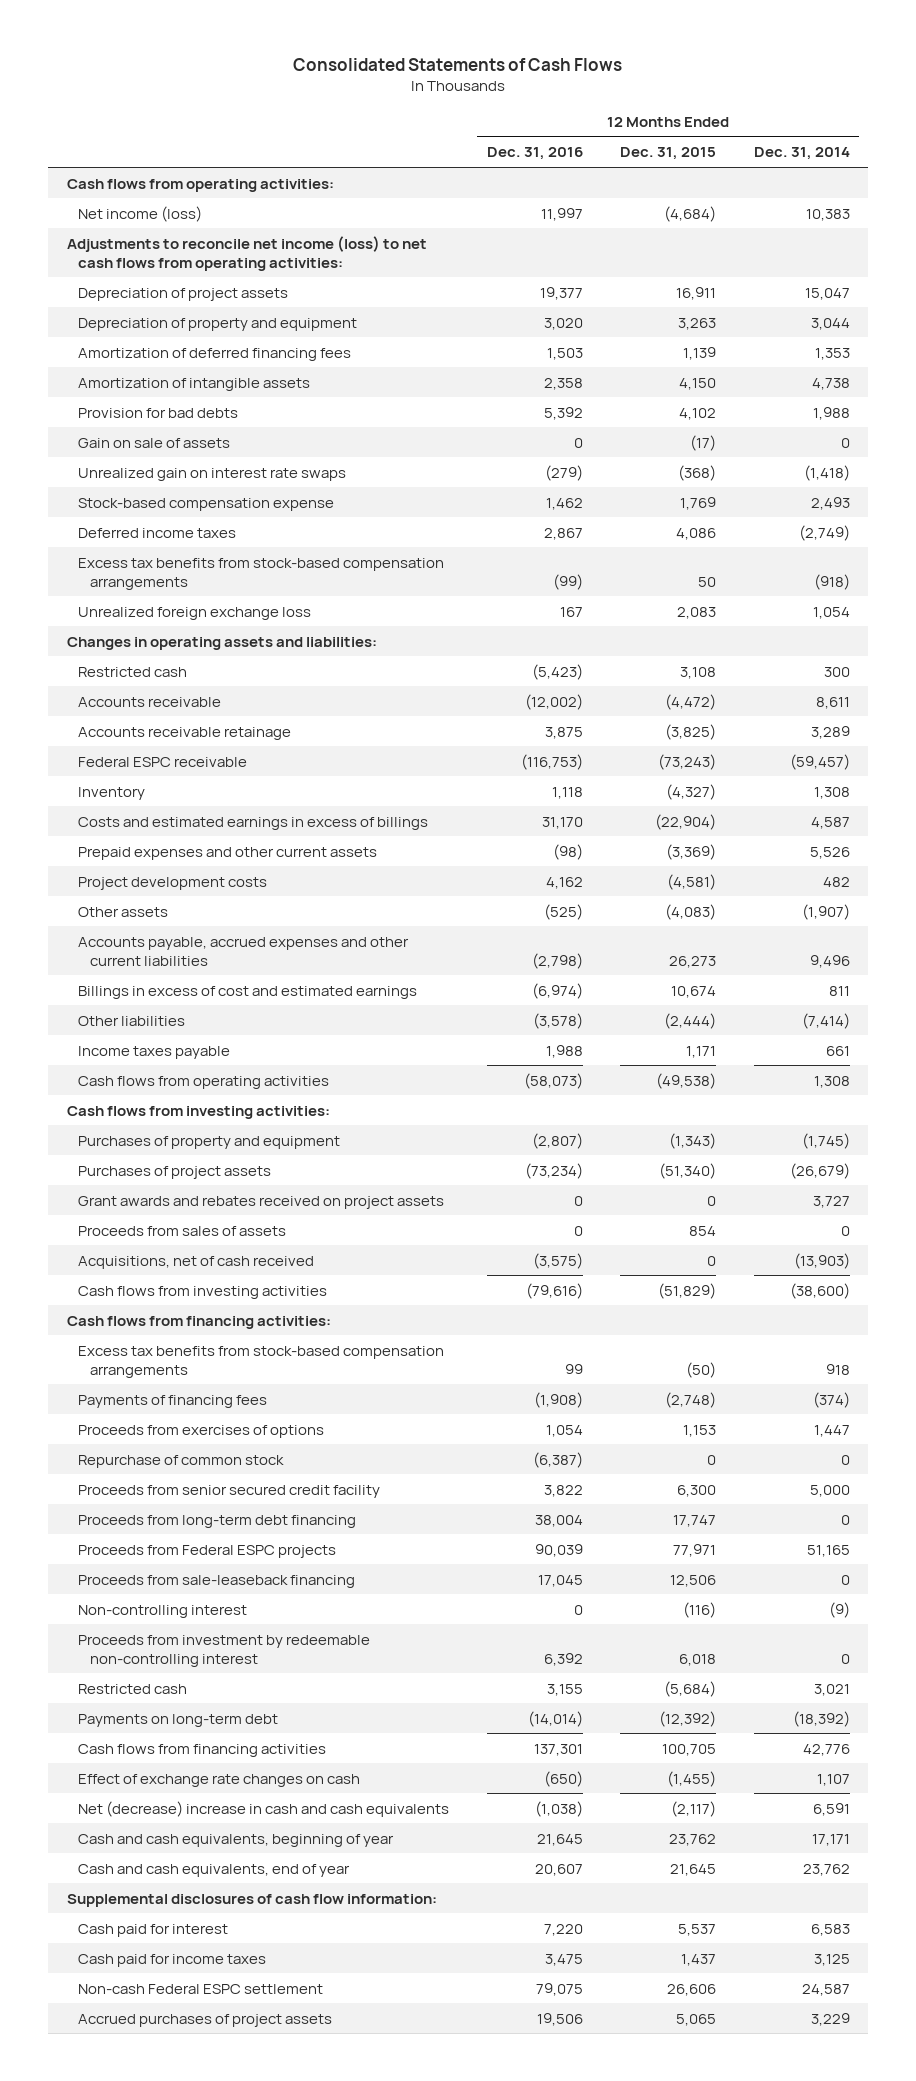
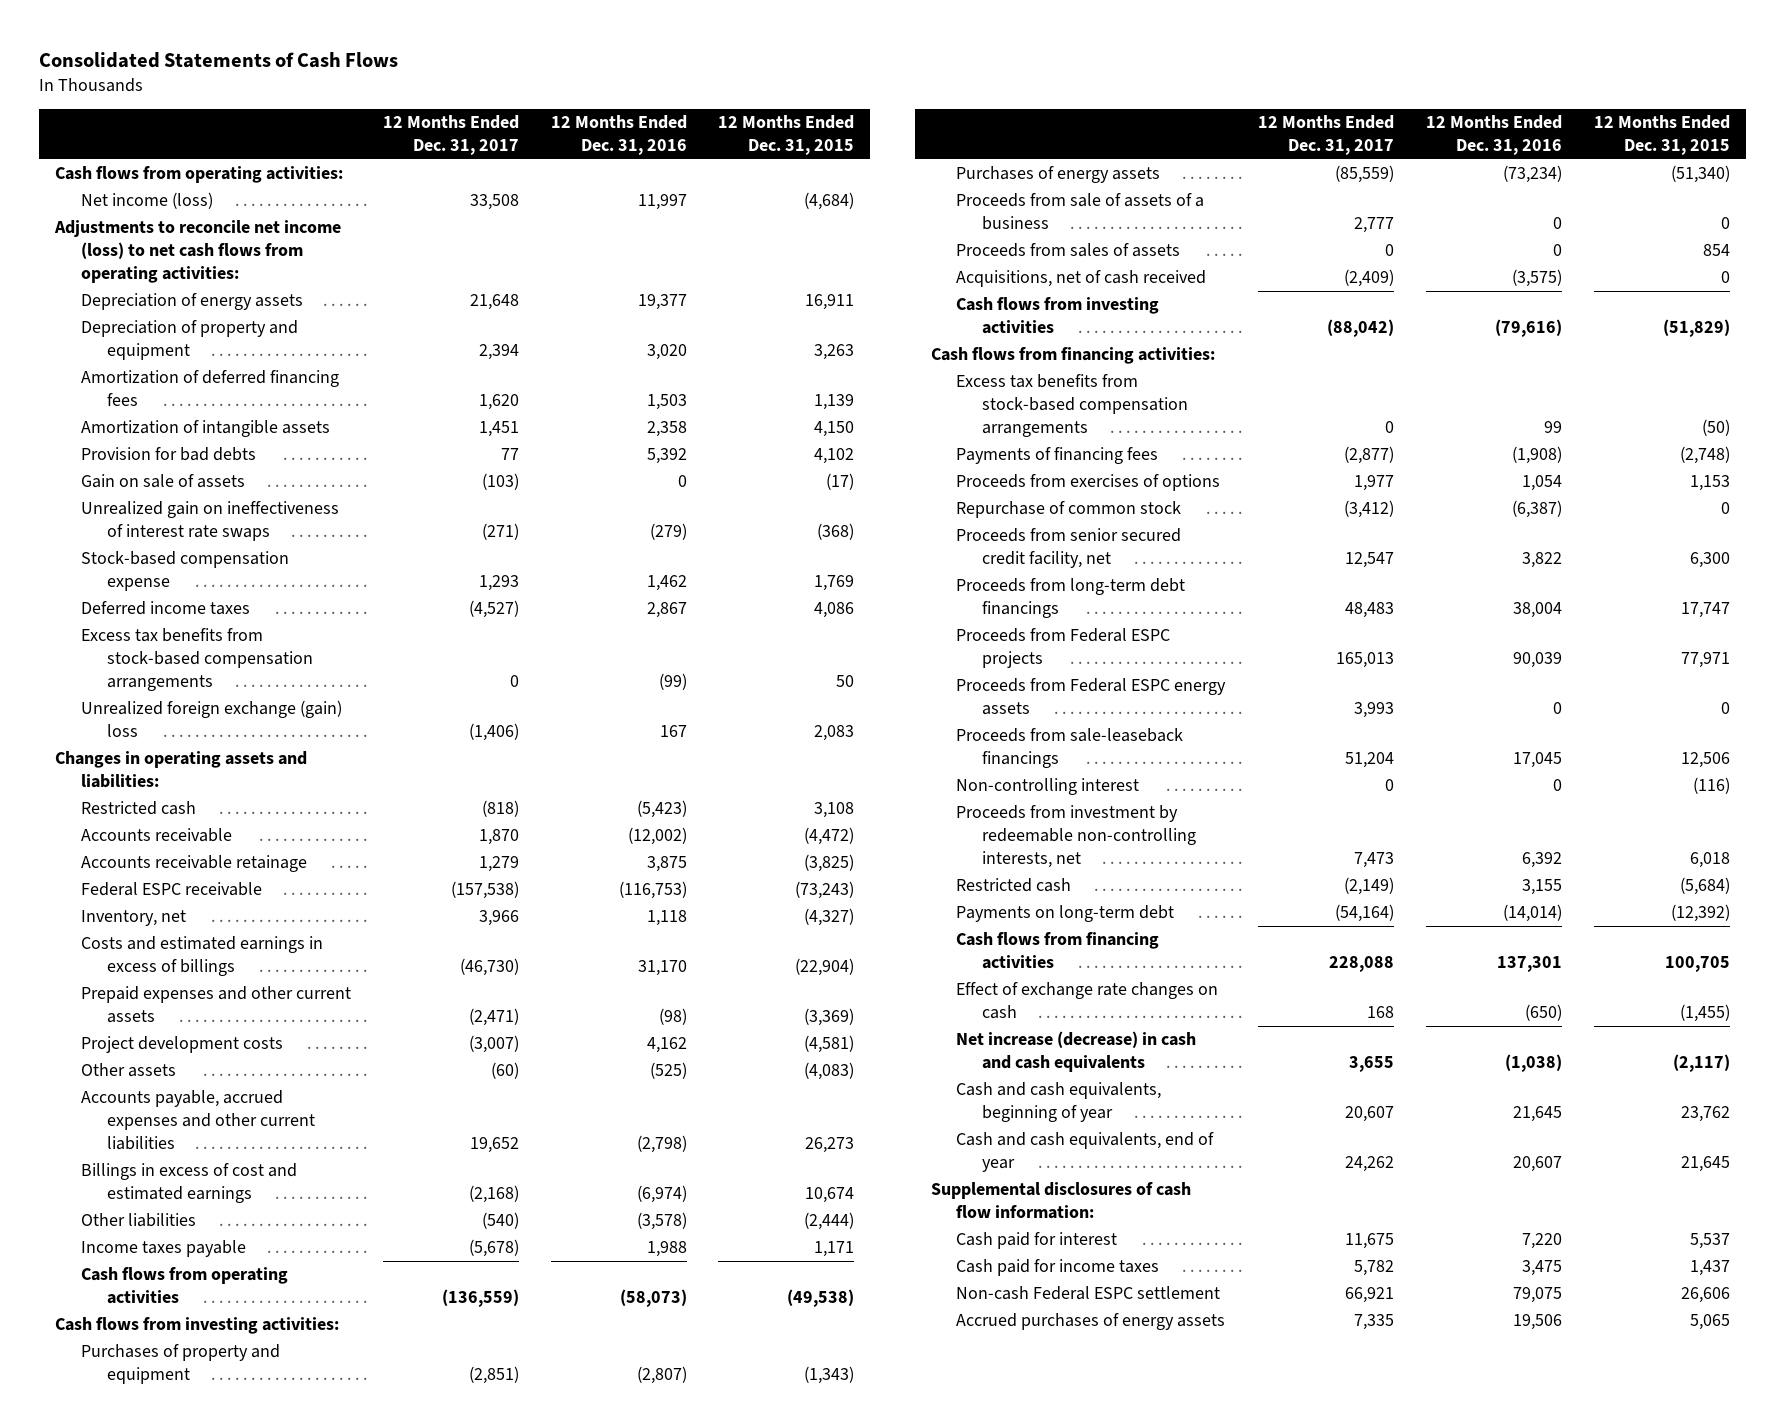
- | 12 Months Ended Dec. 31, 2016 | 12 Months Ended Dec. 31, 2015 | 12 Months Ended Dec. 31, 2014
+ | 12 Months Ended Dec. 31, 2017 | 12 Months Ended Dec. 31, 2016 | 12 Months Ended Dec. 31, 2015
- Depreciation of project assets | 19,377 | 16,911 | 15,047
+ Depreciation of energy assets | 21,648 | 19,377 | 16,911
- Unrealized gain on interest rate swaps | (279) | (368) | (1,418)
+ Unrealized gain on ineffectiveness of interest rate swaps | (271) | (279) | (368)
- Unrealized foreign exchange loss | 167 | 2,083 | 1,054
+ Unrealized foreign exchange (gain) loss | (1,406) | 167 | 2,083
- Inventory | 1,118 | (4,327) | 1,308
+ Inventory, net | 3,966 | 1,118 | (4,327)
- Purchases of project assets | (73,234) | (51,340) | (26,679)
- Grant awards and rebates received on project assets | 0 | 0 | 3,727
+ Purchases of energy assets | (85,559) | (73,234) | (51,340)
+ Proceeds from sale of assets of a business | 2,777 | 0 | 0
- Proceeds from senior secured credit facility | 3,822 | 6,300 | 5,000
- Proceeds from long-term debt financing | 38,004 | 17,747 | 0
+ Proceeds from senior secured credit facility, net | 12,547 | 3,822 | 6,300
+ Proceeds from long-term debt financings | 48,483 | 38,004 | 17,747
- Proceeds from sale-leaseback financing | 17,045 | 12,506 | 0
+ Proceeds from Federal ESPC energy assets | 3,993 | 0 | 0
+ Proceeds from sale-leaseback financings | 51,204 | 17,045 | 12,506
- Proceeds from investment by redeemable non-controlling interest | 6,392 | 6,018 | 0
+ Proceeds from investment by redeemable non-controlling interests, net | 7,473 | 6,392 | 6,018
- Net (decrease) increase in cash and cash equivalents | (1,038) | (2,117) | 6,591
+ Net increase (decrease) in cash and cash equivalents | 3,655 | (1,038) | (2,117)
- Accrued purchases of project assets | 19,506 | 5,065 | 3,229
+ Accrued purchases of energy assets | 7,335 | 19,506 | 5,065

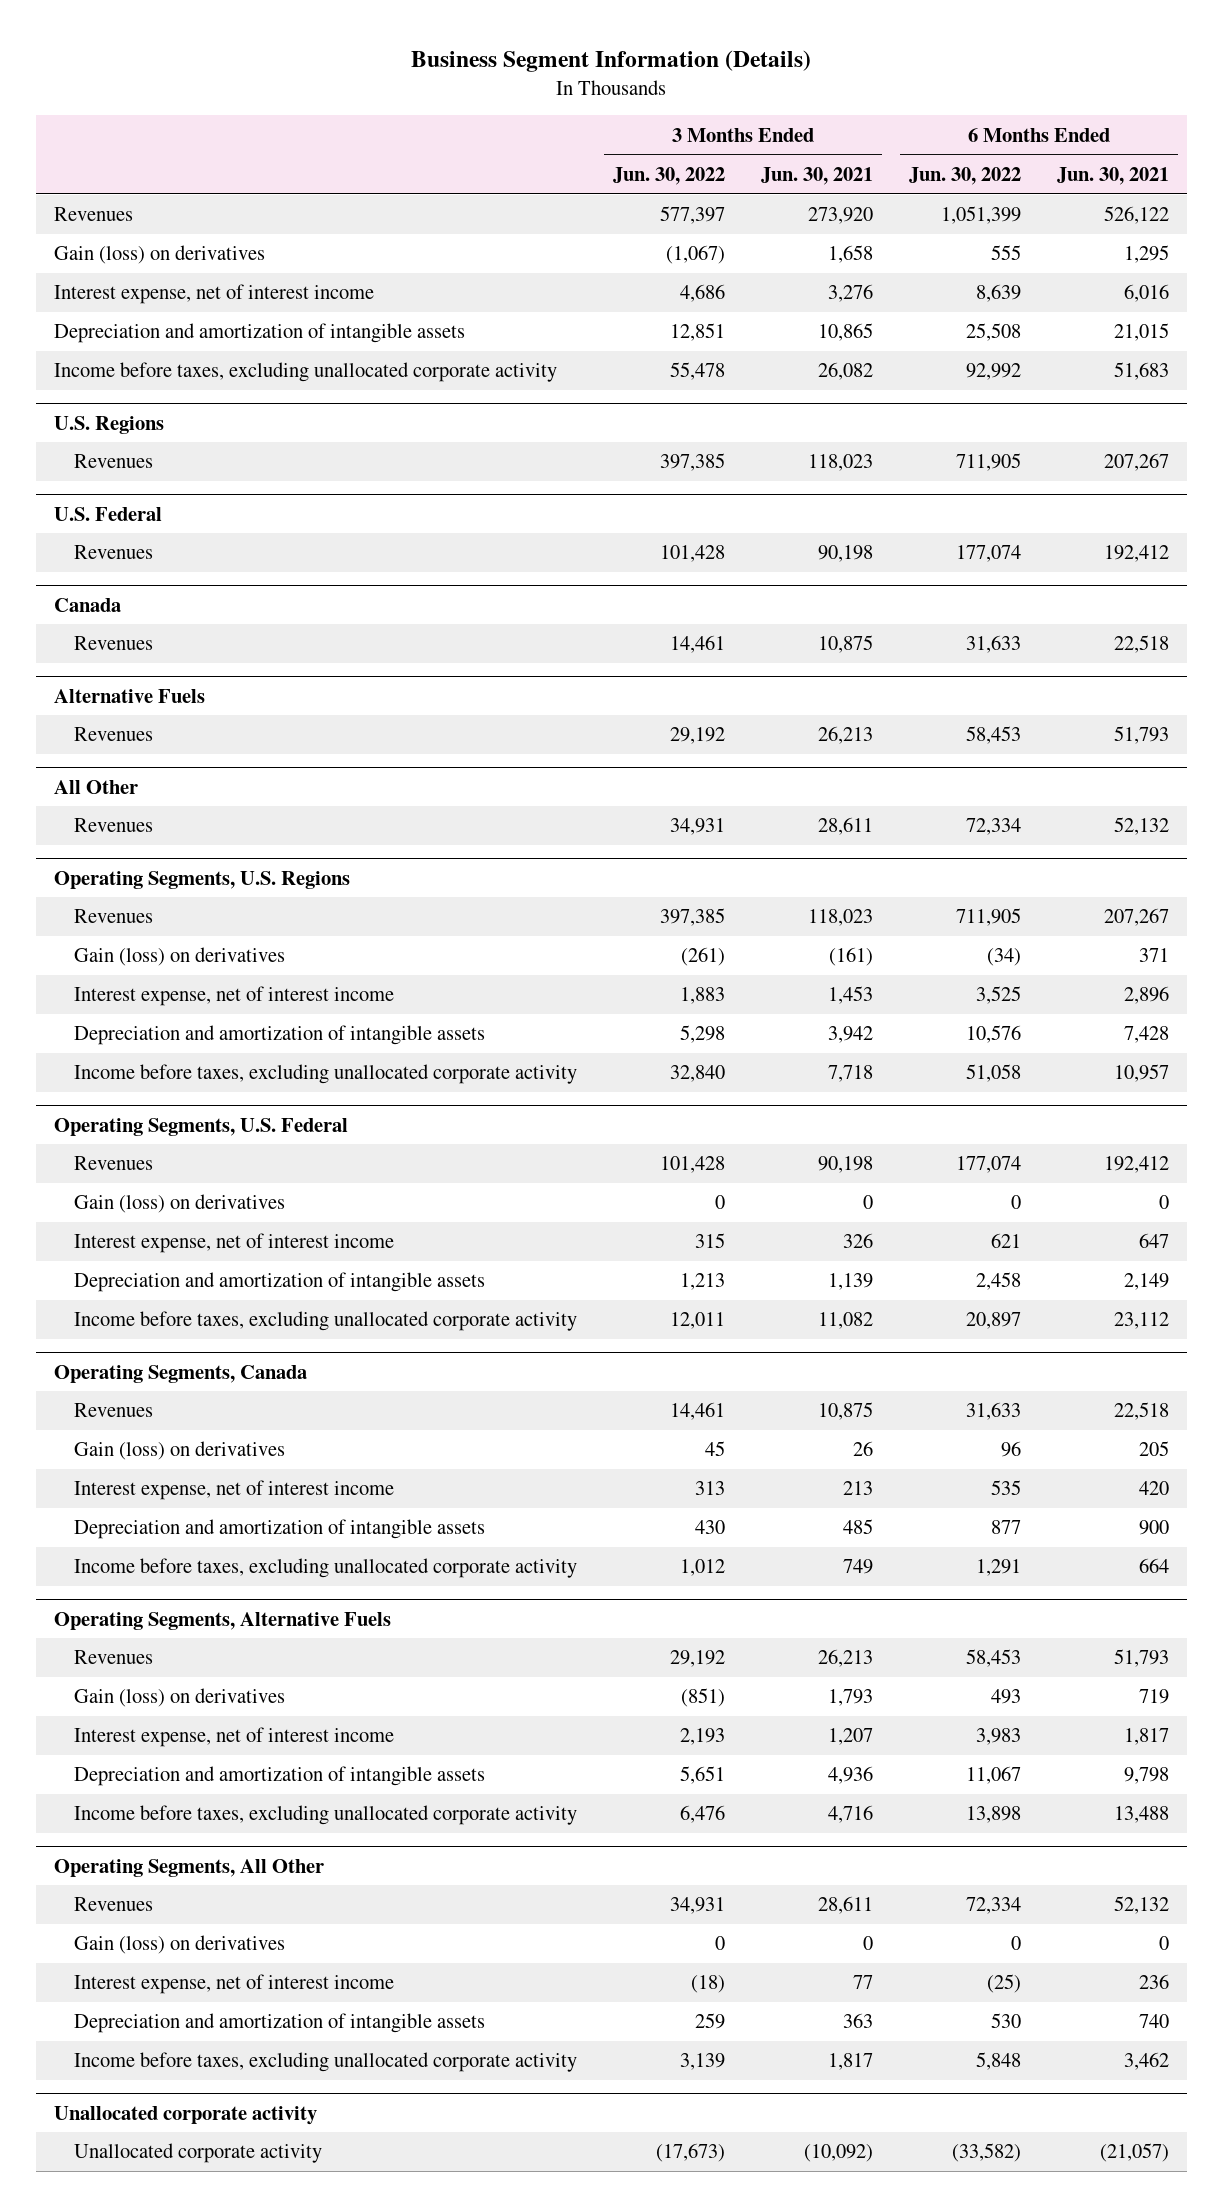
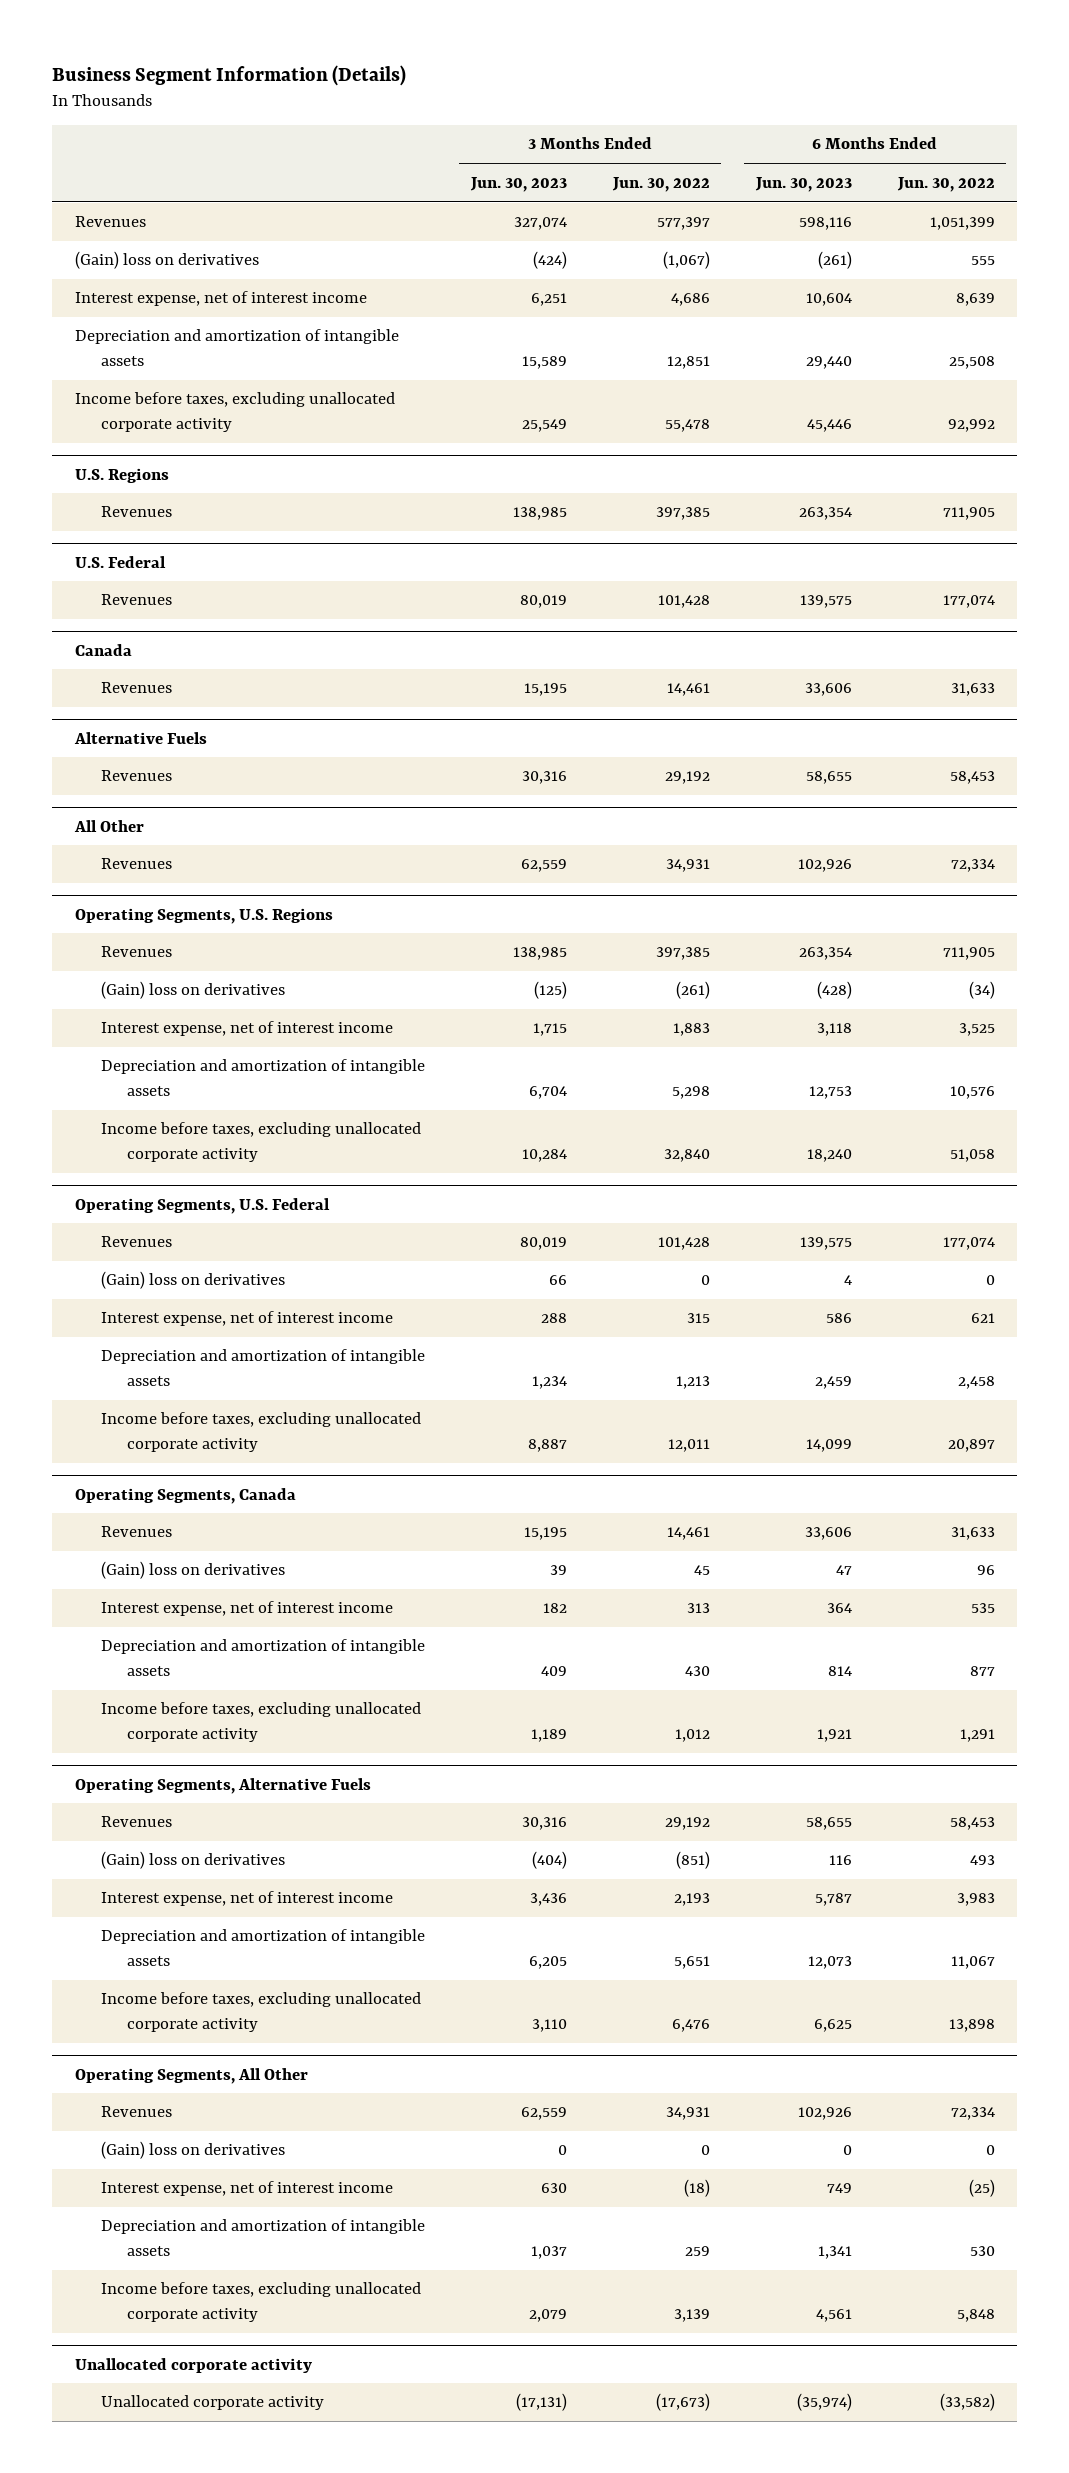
- | 3 Months Ended Jun. 30, 2022 | 3 Months Ended Jun. 30, 2021 | 6 Months Ended Jun. 30, 2022 | 6 Months Ended Jun. 30, 2021
+ | 3 Months Ended Jun. 30, 2023 | 3 Months Ended Jun. 30, 2022 | 6 Months Ended Jun. 30, 2023 | 6 Months Ended Jun. 30, 2022
- Gain (loss) on derivatives | (1,067) | 1,658 | 555 | 1,295
+ (Gain) loss on derivatives | (424) | (1,067) | (261) | 555
@ Operating Segments, U.S. Regions
- Gain (loss) on derivatives | (261) | (161) | (34) | 371
+ (Gain) loss on derivatives | (125) | (261) | (428) | (34)
@ Operating Segments, U.S. Federal
- Gain (loss) on derivatives | 0 | 0 | 0 | 0
+ (Gain) loss on derivatives | 66 | 0 | 4 | 0
@ Operating Segments, Canada
- Gain (loss) on derivatives | 45 | 26 | 96 | 205
+ (Gain) loss on derivatives | 39 | 45 | 47 | 96
@ Operating Segments, Alternative Fuels
- Gain (loss) on derivatives | (851) | 1,793 | 493 | 719
+ (Gain) loss on derivatives | (404) | (851) | 116 | 493
@ Operating Segments, All Other
- Gain (loss) on derivatives | 0 | 0 | 0 | 0
+ (Gain) loss on derivatives | 0 | 0 | 0 | 0

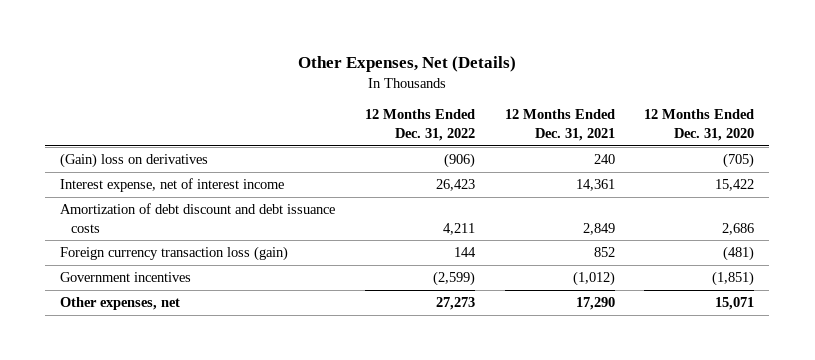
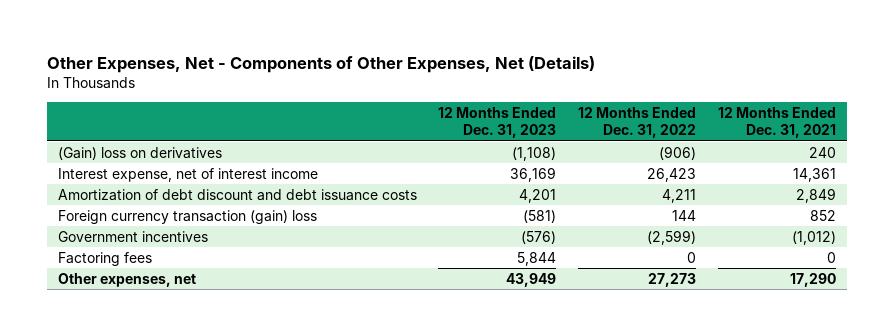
- Other Expenses, Net (Details)
+ Other Expenses, Net - Components of Other Expenses, Net (Details)
- | 12 Months Ended Dec. 31, 2022 | 12 Months Ended Dec. 31, 2021 | 12 Months Ended Dec. 31, 2020
+ | 12 Months Ended Dec. 31, 2023 | 12 Months Ended Dec. 31, 2022 | 12 Months Ended Dec. 31, 2021
- Foreign currency transaction loss (gain) | 144 | 852 | (481)
+ Foreign currency transaction (gain) loss | (581) | 144 | 852
+ Factoring fees | 5,844 | 0 | 0

